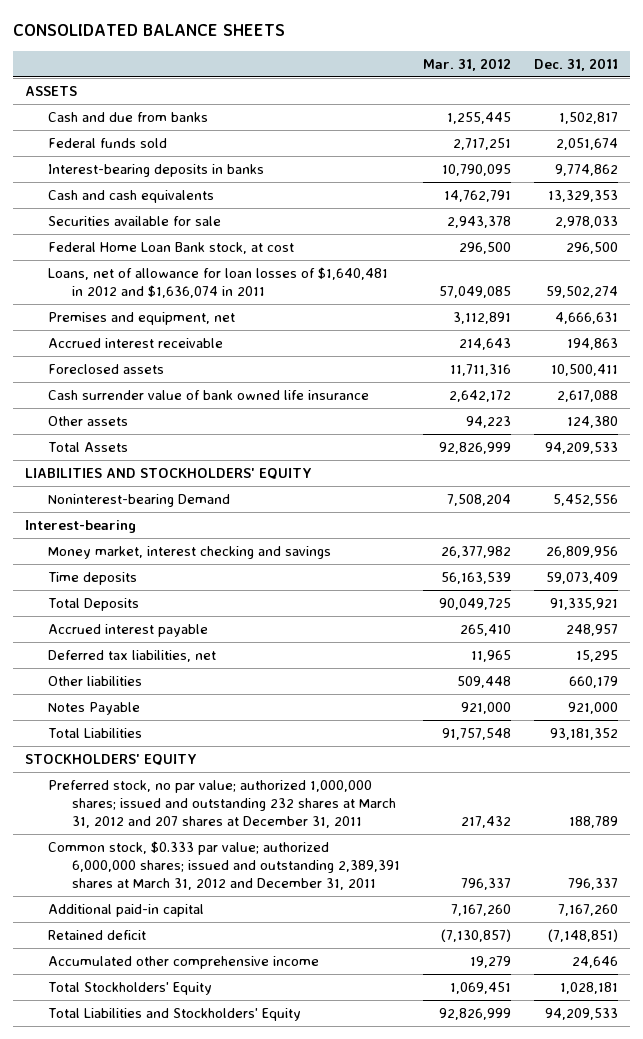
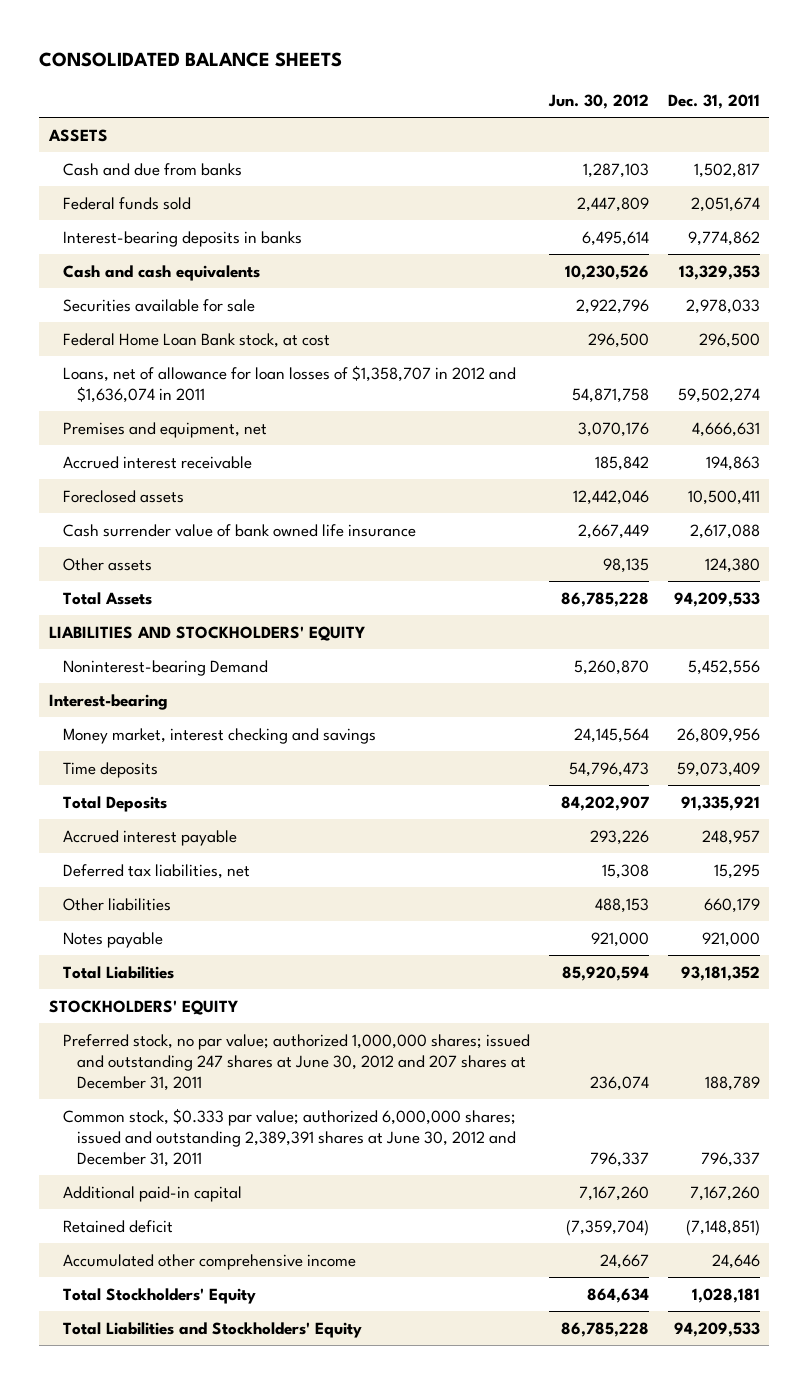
- | Mar. 31, 2012 | Dec. 31, 2011
+ | Jun. 30, 2012 | Dec. 31, 2011
- Loans, net of allowance for loan losses of $1,640,481 in 2012 and $1,636,074 in 2011 | 57,049,085 | 59,502,274
+ Loans, net of allowance for loan losses of $1,358,707 in 2012 and $1,636,074 in 2011 | 54,871,758 | 59,502,274
- Notes Payable | 921,000 | 921,000
+ Notes payable | 921,000 | 921,000
- Preferred stock, no par value; authorized 1,000,000 shares; issued and outstanding 232 shares at March 31, 2012 and 207 shares at December 31, 2011 | 217,432 | 188,789
- Common stock, $0.333 par value; authorized 6,000,000 shares; issued and outstanding 2,389,391 shares at March 31, 2012 and December 31, 2011 | 796,337 | 796,337
+ Preferred stock, no par value; authorized 1,000,000 shares; issued and outstanding 247 shares at June 30, 2012 and 207 shares at December 31, 2011 | 236,074 | 188,789
+ Common stock, $0.333 par value; authorized 6,000,000 shares; issued and outstanding 2,389,391 shares at June 30, 2012 and December 31, 2011 | 796,337 | 796,337

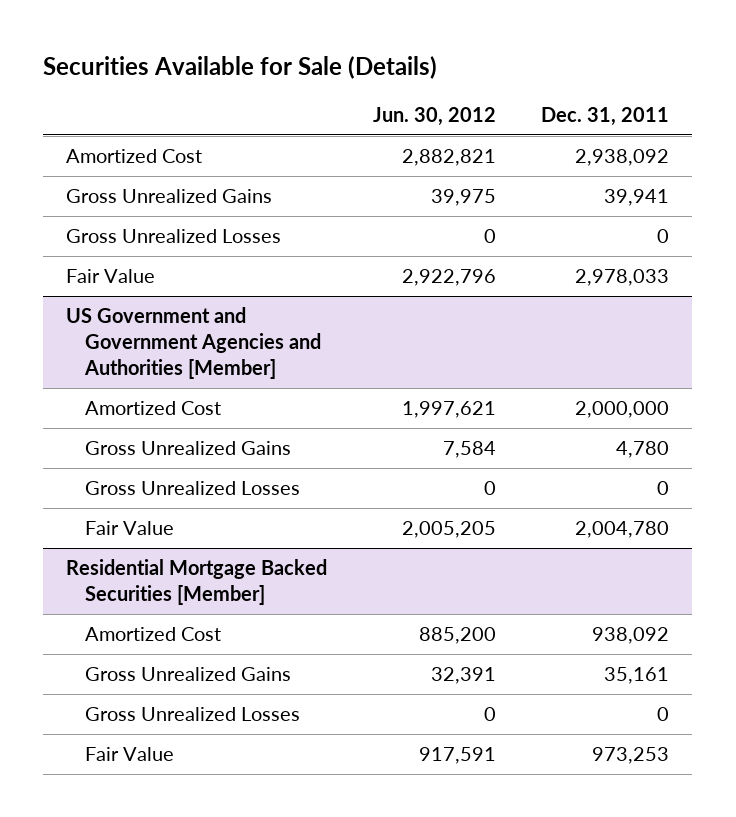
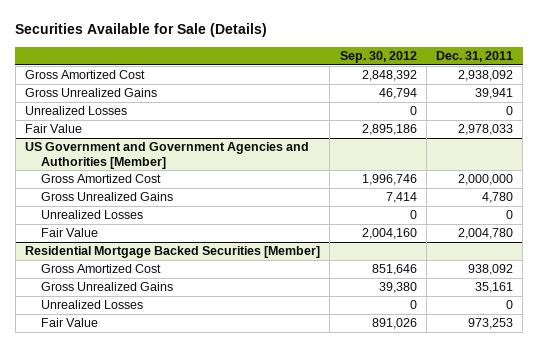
- | Jun. 30, 2012 | Dec. 31, 2011
+ | Sep. 30, 2012 | Dec. 31, 2011
- Amortized Cost | 2,882,821 | 2,938,092
+ Gross Amortized Cost | 2,848,392 | 2,938,092
- Gross Unrealized Losses | 0 | 0
+ Unrealized Losses | 0 | 0
@ US Government and Government Agencies and Authorities [Member]
- Amortized Cost | 1,997,621 | 2,000,000
+ Gross Amortized Cost | 1,996,746 | 2,000,000
- Gross Unrealized Losses | 0 | 0
+ Unrealized Losses | 0 | 0
@ Residential Mortgage Backed Securities [Member]
- Amortized Cost | 885,200 | 938,092
+ Gross Amortized Cost | 851,646 | 938,092
- Gross Unrealized Losses | 0 | 0
+ Unrealized Losses | 0 | 0

